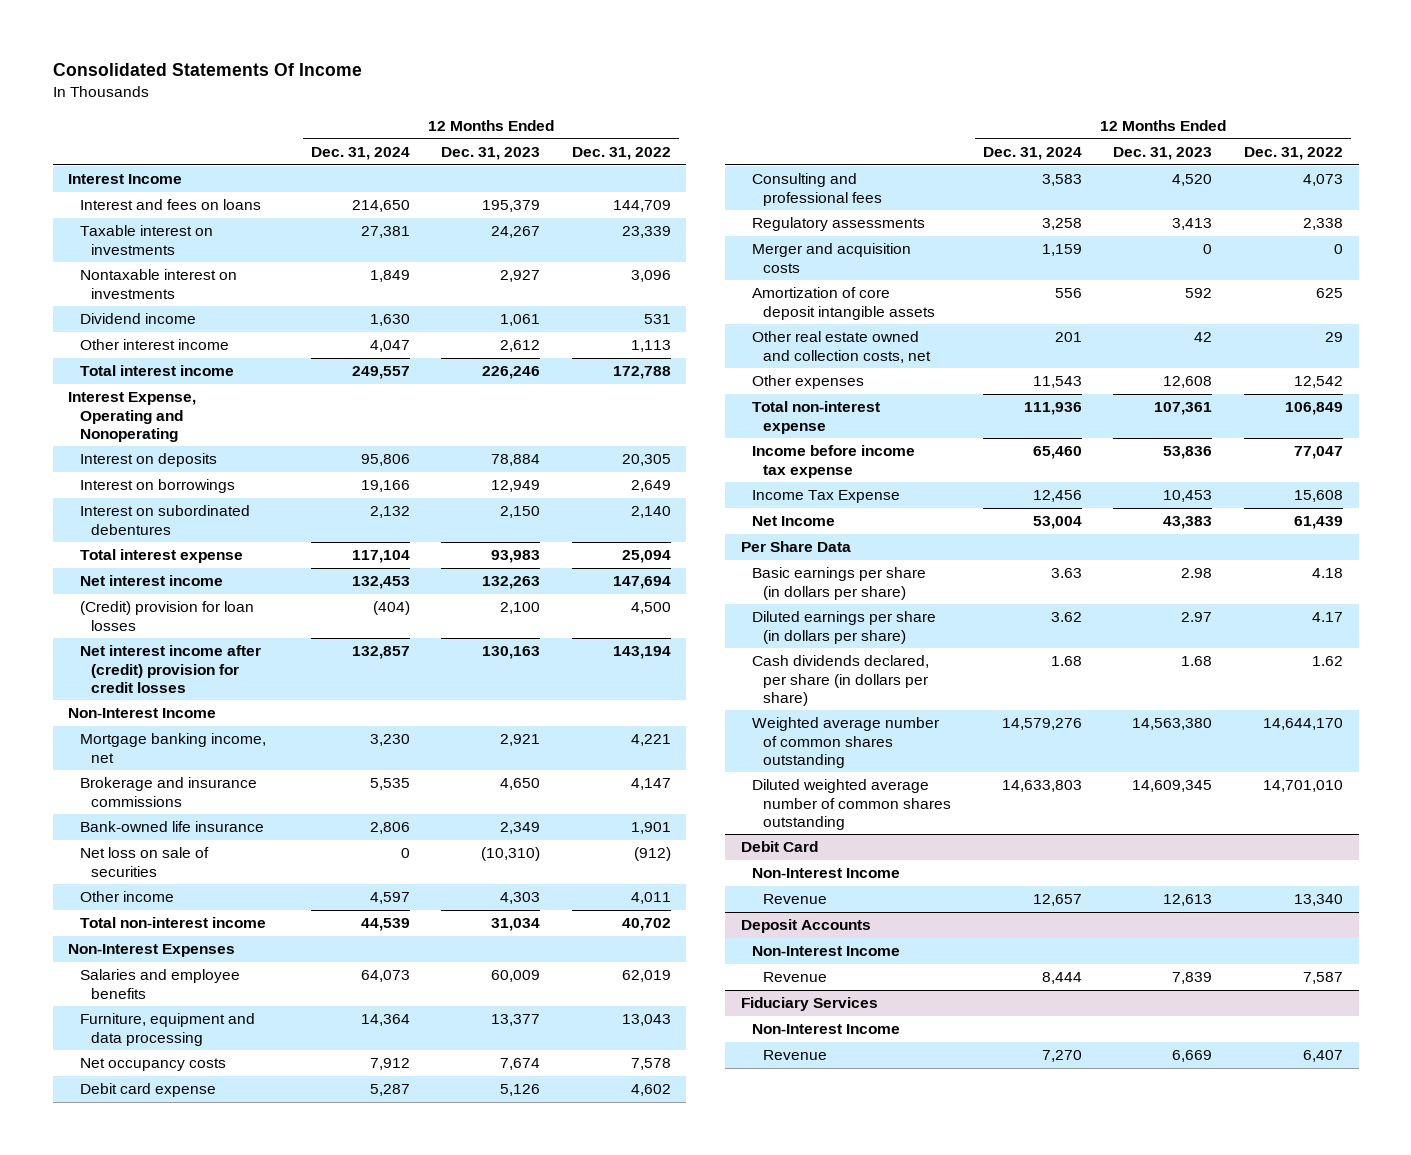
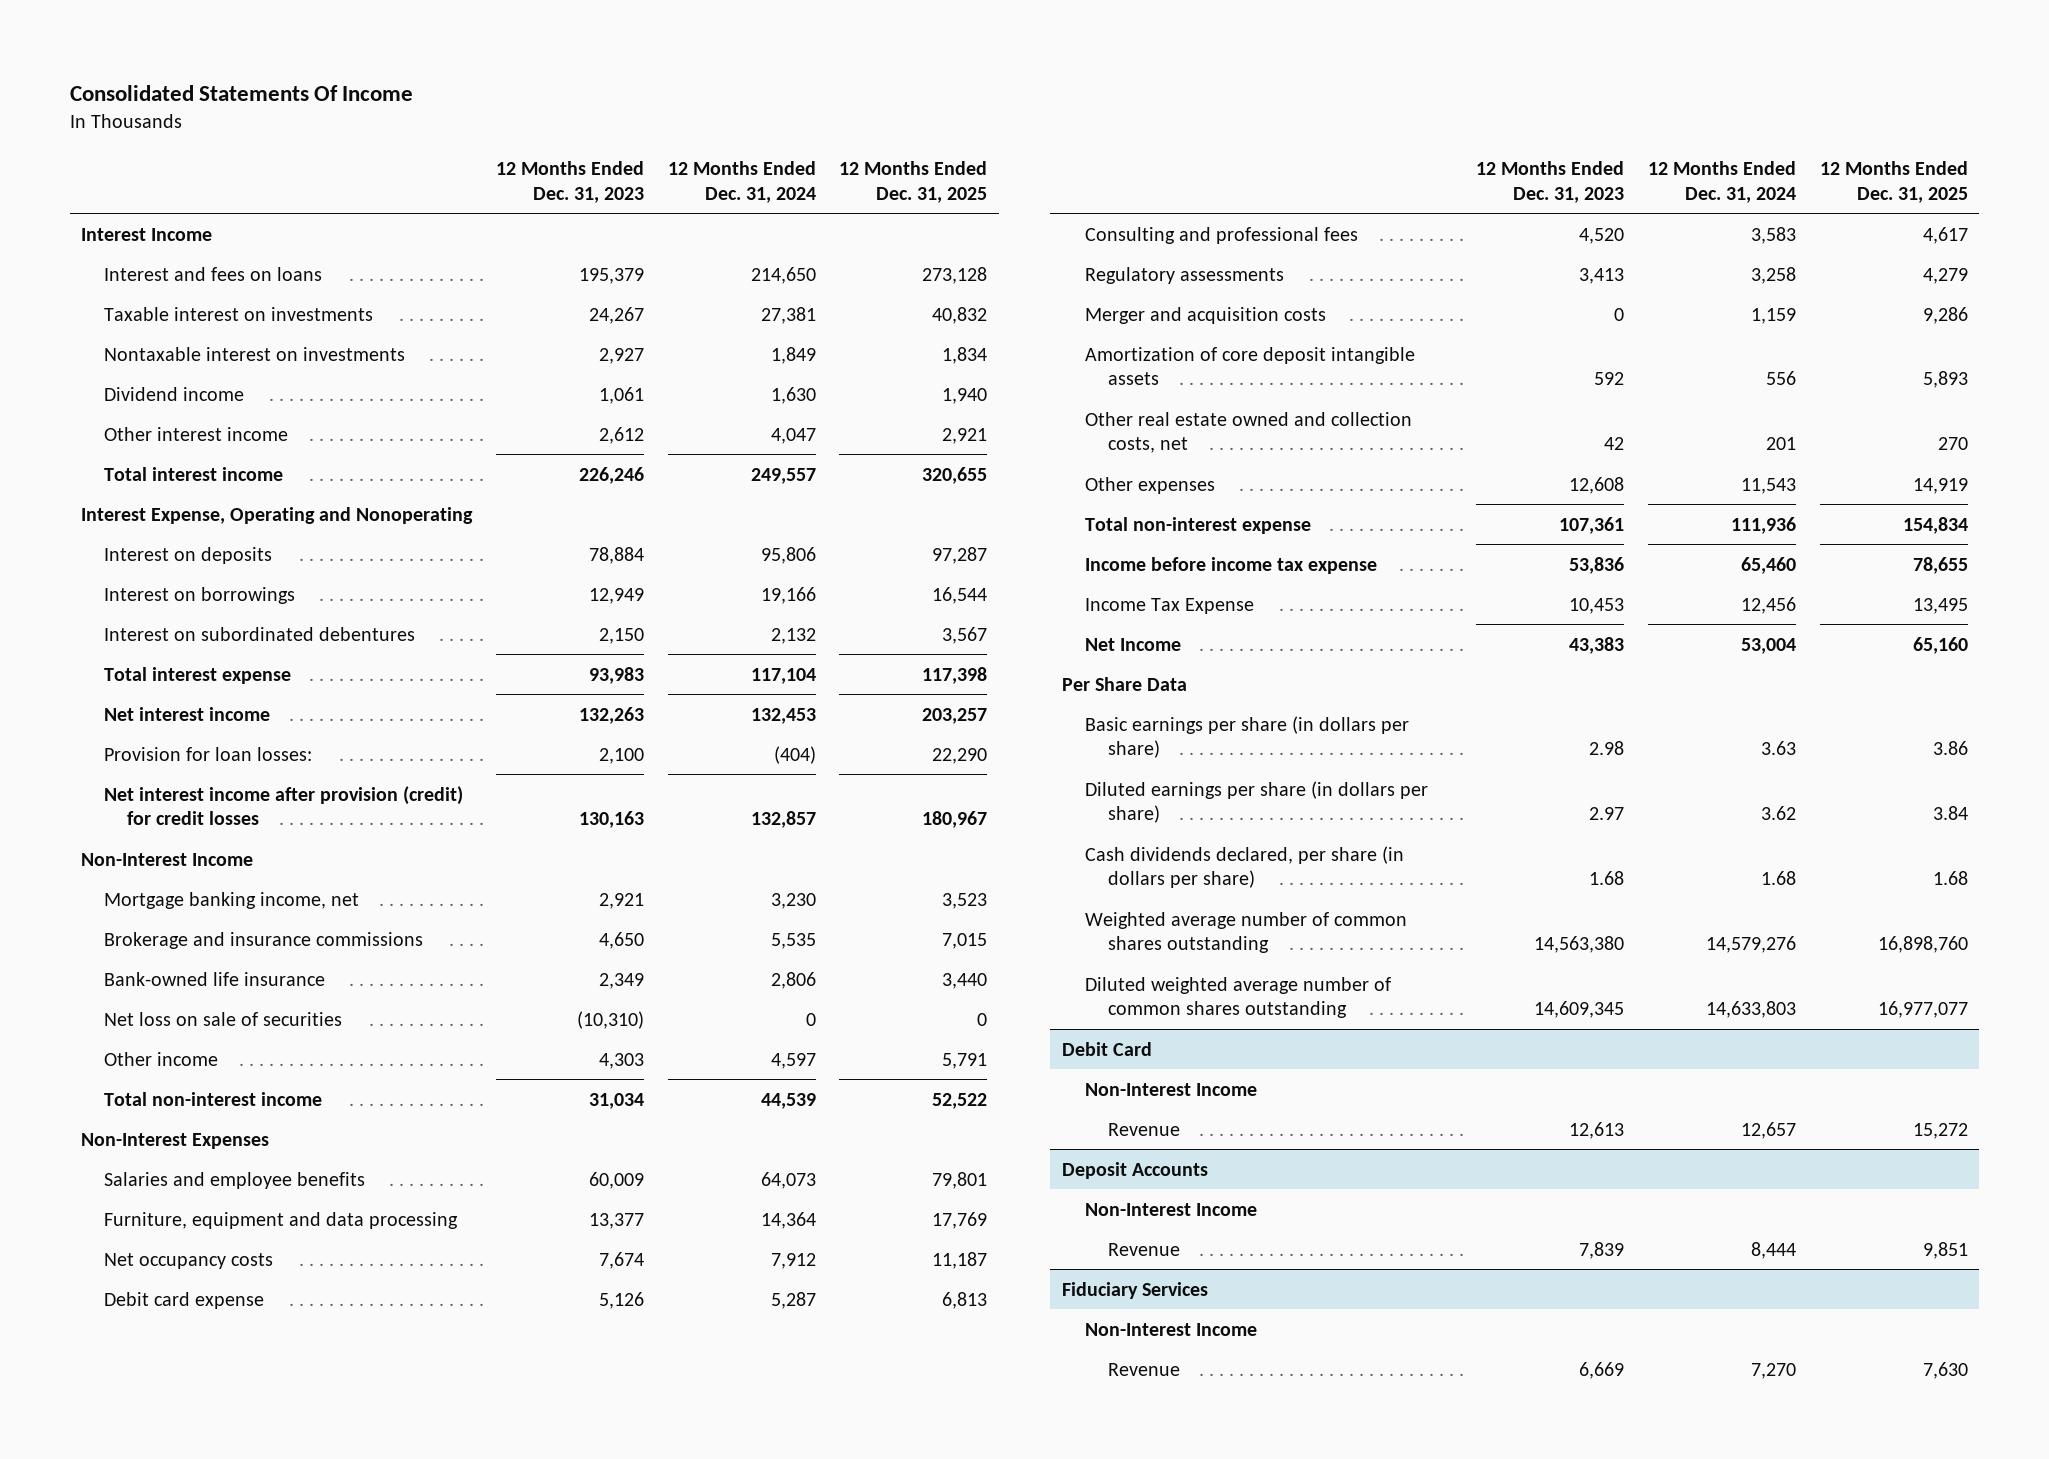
- | 12 Months Ended Dec. 31, 2024 | 12 Months Ended Dec. 31, 2023 | 12 Months Ended Dec. 31, 2022
+ | 12 Months Ended Dec. 31, 2023 | 12 Months Ended Dec. 31, 2024 | 12 Months Ended Dec. 31, 2025
- (Credit) provision for loan losses | (404) | 2,100 | 4,500
- Net interest income after (credit) provision for credit losses | 132,857 | 130,163 | 143,194
+ Provision for loan losses: | 2,100 | (404) | 22,290
+ Net interest income after provision (credit) for credit losses | 130,163 | 132,857 | 180,967

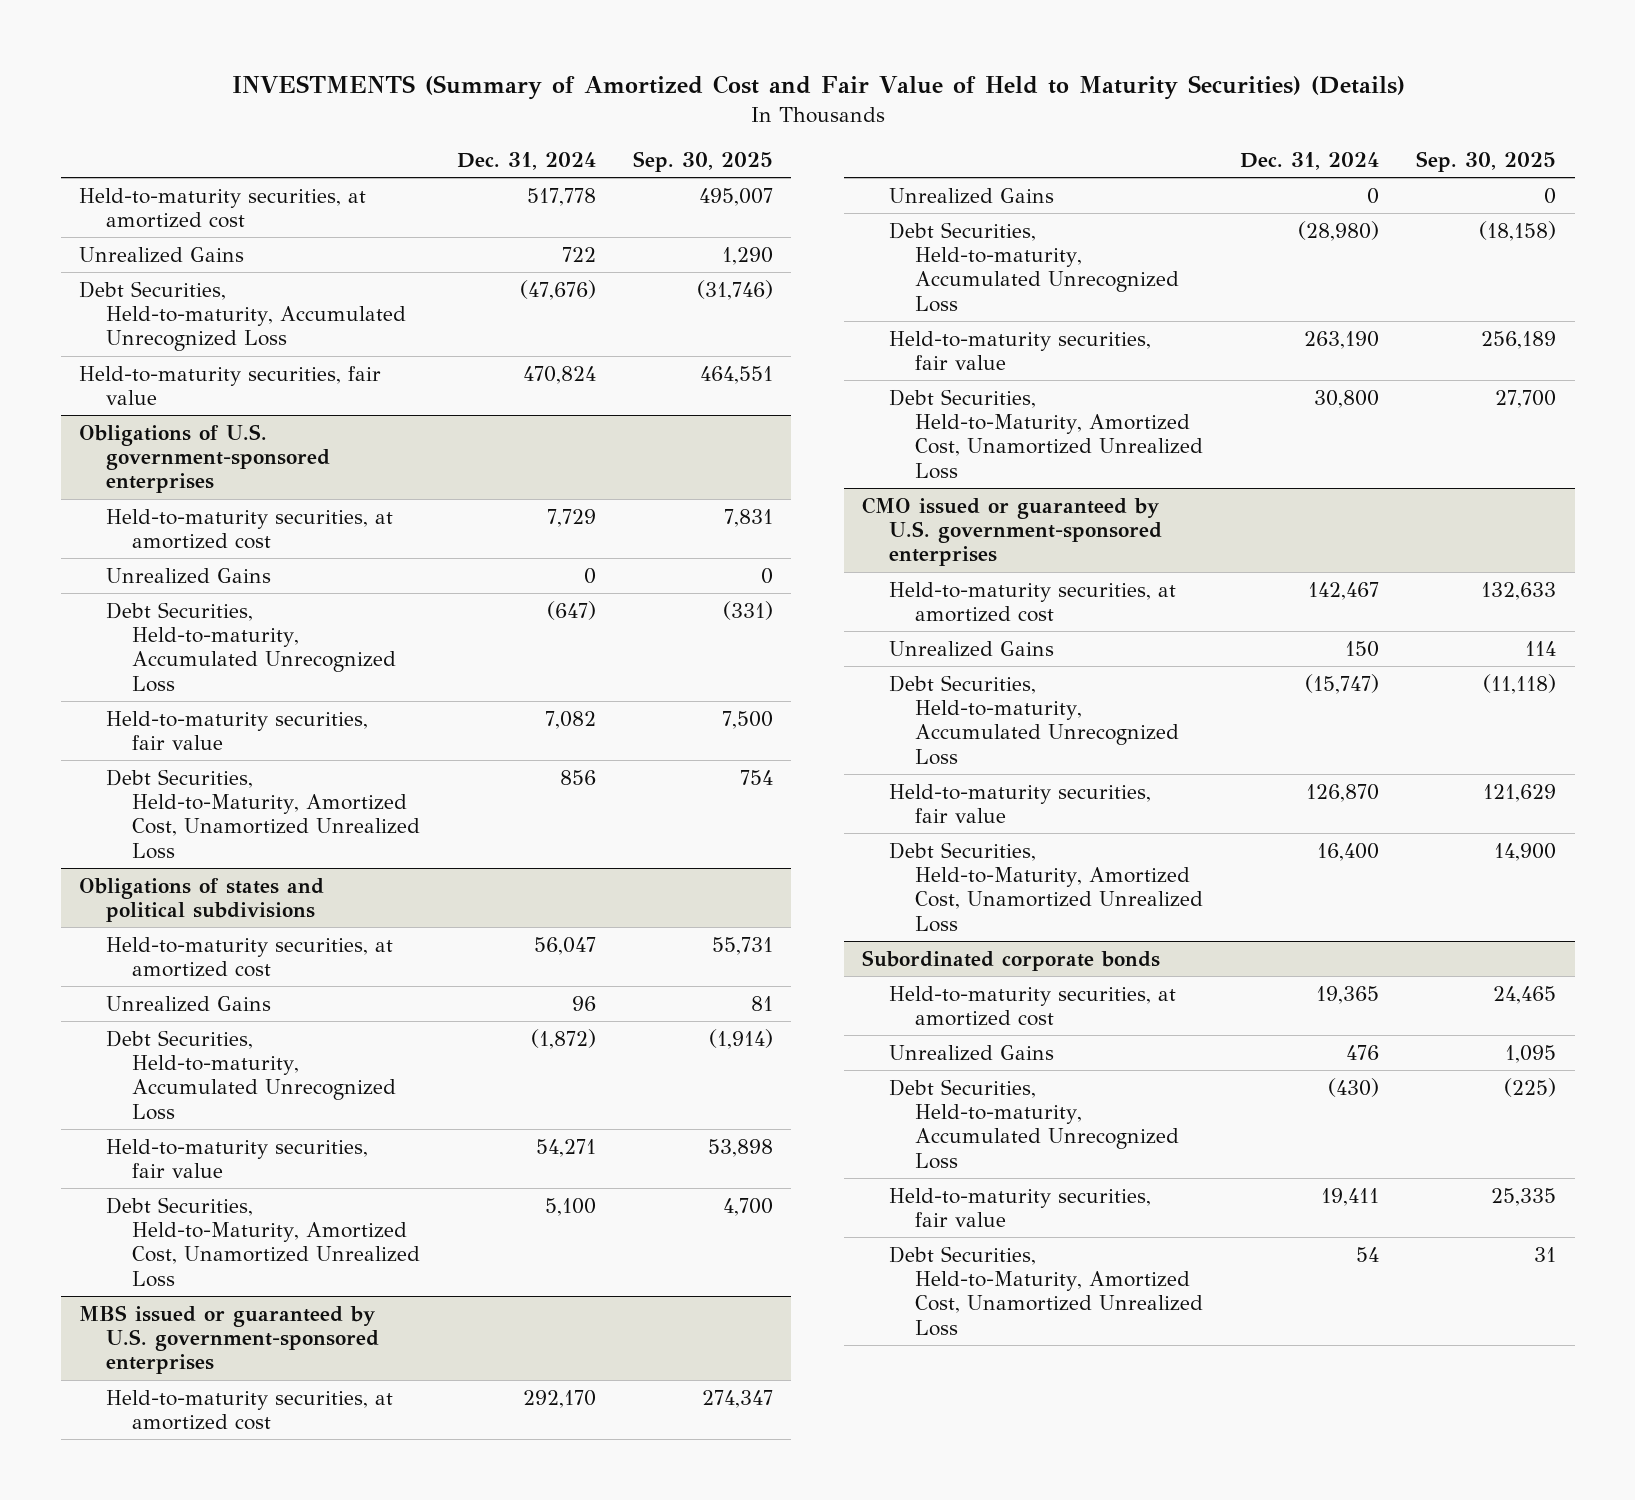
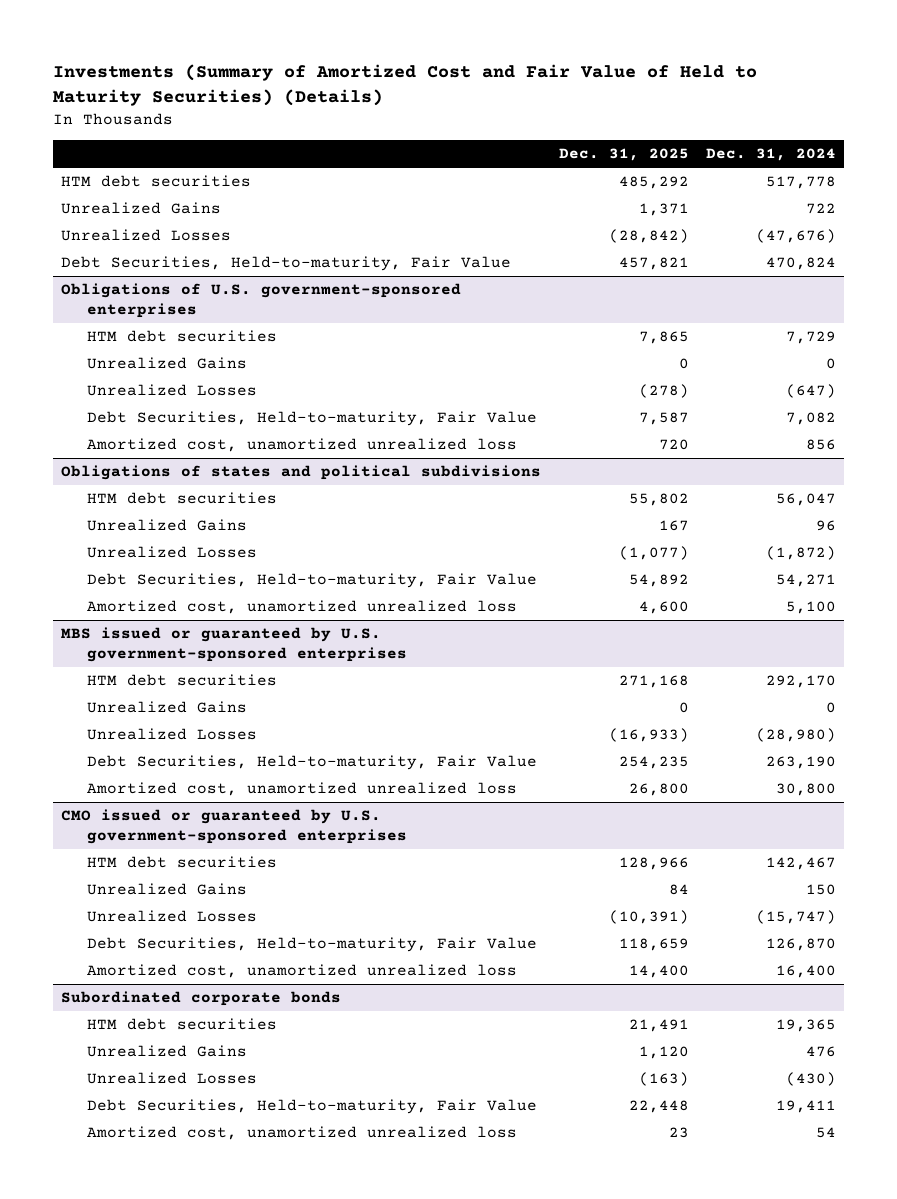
- INVESTMENTS (Summary of Amortized Cost and Fair Value of Held to Maturity Securities) (Details)
+ Investments (Summary of Amortized Cost and Fair Value of Held to Maturity Securities) (Details)
- | Dec. 31, 2024 | Sep. 30, 2025
+ | Dec. 31, 2025 | Dec. 31, 2024
- Held-to-maturity securities, at amortized cost | 517,778 | 495,007
+ HTM debt securities | 485,292 | 517,778
- Debt Securities, Held-to-maturity, Accumulated Unrecognized Loss | (47,676) | (31,746)
- Held-to-maturity securities, fair value | 470,824 | 464,551
+ Unrealized Losses | (28,842) | (47,676)
+ Debt Securities, Held-to-maturity, Fair Value | 457,821 | 470,824
@ Obligations of U.S. government-sponsored enterprises
- Held-to-maturity securities, at amortized cost | 7,729 | 7,831
+ HTM debt securities | 7,865 | 7,729
- Debt Securities, Held-to-maturity, Accumulated Unrecognized Loss | (647) | (331)
- Held-to-maturity securities, fair value | 7,082 | 7,500
- Debt Securities, Held-to-Maturity, Amortized Cost, Unamortized Unrealized Loss | 856 | 754
+ Unrealized Losses | (278) | (647)
+ Debt Securities, Held-to-maturity, Fair Value | 7,587 | 7,082
+ Amortized cost, unamortized unrealized loss | 720 | 856
@ Obligations of states and political subdivisions
- Held-to-maturity securities, at amortized cost | 56,047 | 55,731
+ HTM debt securities | 55,802 | 56,047
- Debt Securities, Held-to-maturity, Accumulated Unrecognized Loss | (1,872) | (1,914)
- Held-to-maturity securities, fair value | 54,271 | 53,898
- Debt Securities, Held-to-Maturity, Amortized Cost, Unamortized Unrealized Loss | 5,100 | 4,700
+ Unrealized Losses | (1,077) | (1,872)
+ Debt Securities, Held-to-maturity, Fair Value | 54,892 | 54,271
+ Amortized cost, unamortized unrealized loss | 4,600 | 5,100
@ MBS issued or guaranteed by U.S. government-sponsored enterprises
- Held-to-maturity securities, at amortized cost | 292,170 | 274,347
+ HTM debt securities | 271,168 | 292,170
- Debt Securities, Held-to-maturity, Accumulated Unrecognized Loss | (28,980) | (18,158)
- Held-to-maturity securities, fair value | 263,190 | 256,189
- Debt Securities, Held-to-Maturity, Amortized Cost, Unamortized Unrealized Loss | 30,800 | 27,700
+ Unrealized Losses | (16,933) | (28,980)
+ Debt Securities, Held-to-maturity, Fair Value | 254,235 | 263,190
+ Amortized cost, unamortized unrealized loss | 26,800 | 30,800
@ CMO issued or guaranteed by U.S. government-sponsored enterprises
- Held-to-maturity securities, at amortized cost | 142,467 | 132,633
+ HTM debt securities | 128,966 | 142,467
- Debt Securities, Held-to-maturity, Accumulated Unrecognized Loss | (15,747) | (11,118)
- Held-to-maturity securities, fair value | 126,870 | 121,629
- Debt Securities, Held-to-Maturity, Amortized Cost, Unamortized Unrealized Loss | 16,400 | 14,900
+ Unrealized Losses | (10,391) | (15,747)
+ Debt Securities, Held-to-maturity, Fair Value | 118,659 | 126,870
+ Amortized cost, unamortized unrealized loss | 14,400 | 16,400
@ Subordinated corporate bonds
- Held-to-maturity securities, at amortized cost | 19,365 | 24,465
+ HTM debt securities | 21,491 | 19,365
- Debt Securities, Held-to-maturity, Accumulated Unrecognized Loss | (430) | (225)
- Held-to-maturity securities, fair value | 19,411 | 25,335
- Debt Securities, Held-to-Maturity, Amortized Cost, Unamortized Unrealized Loss | 54 | 31
+ Unrealized Losses | (163) | (430)
+ Debt Securities, Held-to-maturity, Fair Value | 22,448 | 19,411
+ Amortized cost, unamortized unrealized loss | 23 | 54

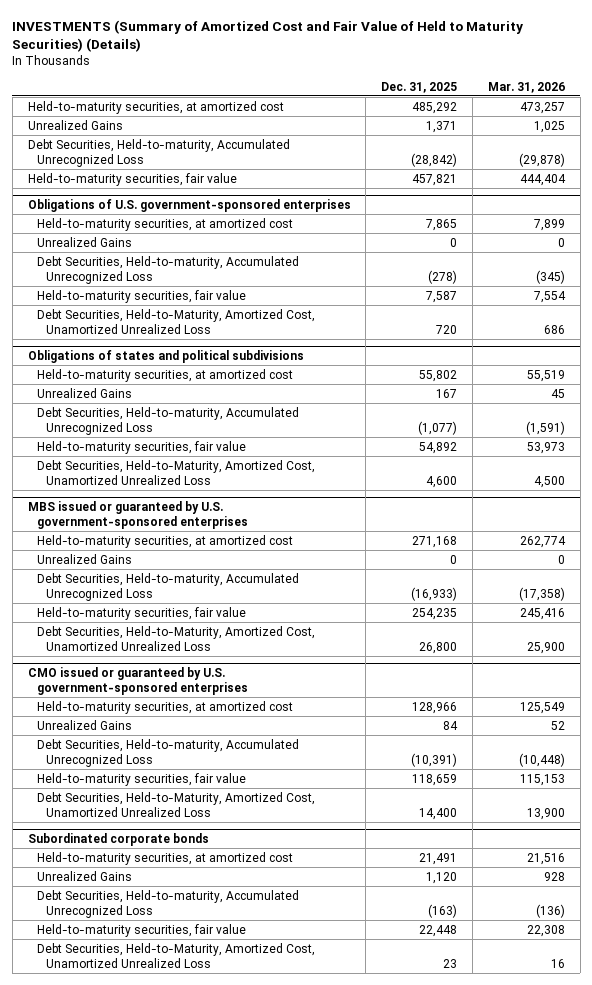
- Investments (Summary of Amortized Cost and Fair Value of Held to Maturity Securities) (Details)
+ INVESTMENTS (Summary of Amortized Cost and Fair Value of Held to Maturity Securities) (Details)
- | Dec. 31, 2025 | Dec. 31, 2024
+ | Dec. 31, 2025 | Mar. 31, 2026
- HTM debt securities | 485,292 | 517,778
+ Held-to-maturity securities, at amortized cost | 485,292 | 473,257
- Unrealized Losses | (28,842) | (47,676)
- Debt Securities, Held-to-maturity, Fair Value | 457,821 | 470,824
+ Debt Securities, Held-to-maturity, Accumulated Unrecognized Loss | (28,842) | (29,878)
+ Held-to-maturity securities, fair value | 457,821 | 444,404
@ Obligations of U.S. government-sponsored enterprises
- HTM debt securities | 7,865 | 7,729
+ Held-to-maturity securities, at amortized cost | 7,865 | 7,899
- Unrealized Losses | (278) | (647)
- Debt Securities, Held-to-maturity, Fair Value | 7,587 | 7,082
- Amortized cost, unamortized unrealized loss | 720 | 856
+ Debt Securities, Held-to-maturity, Accumulated Unrecognized Loss | (278) | (345)
+ Held-to-maturity securities, fair value | 7,587 | 7,554
+ Debt Securities, Held-to-Maturity, Amortized Cost, Unamortized Unrealized Loss | 720 | 686
@ Obligations of states and political subdivisions
- HTM debt securities | 55,802 | 56,047
+ Held-to-maturity securities, at amortized cost | 55,802 | 55,519
- Unrealized Losses | (1,077) | (1,872)
- Debt Securities, Held-to-maturity, Fair Value | 54,892 | 54,271
- Amortized cost, unamortized unrealized loss | 4,600 | 5,100
+ Debt Securities, Held-to-maturity, Accumulated Unrecognized Loss | (1,077) | (1,591)
+ Held-to-maturity securities, fair value | 54,892 | 53,973
+ Debt Securities, Held-to-Maturity, Amortized Cost, Unamortized Unrealized Loss | 4,600 | 4,500
@ MBS issued or guaranteed by U.S. government-sponsored enterprises
- HTM debt securities | 271,168 | 292,170
+ Held-to-maturity securities, at amortized cost | 271,168 | 262,774
- Unrealized Losses | (16,933) | (28,980)
- Debt Securities, Held-to-maturity, Fair Value | 254,235 | 263,190
- Amortized cost, unamortized unrealized loss | 26,800 | 30,800
+ Debt Securities, Held-to-maturity, Accumulated Unrecognized Loss | (16,933) | (17,358)
+ Held-to-maturity securities, fair value | 254,235 | 245,416
+ Debt Securities, Held-to-Maturity, Amortized Cost, Unamortized Unrealized Loss | 26,800 | 25,900
@ CMO issued or guaranteed by U.S. government-sponsored enterprises
- HTM debt securities | 128,966 | 142,467
+ Held-to-maturity securities, at amortized cost | 128,966 | 125,549
- Unrealized Losses | (10,391) | (15,747)
- Debt Securities, Held-to-maturity, Fair Value | 118,659 | 126,870
- Amortized cost, unamortized unrealized loss | 14,400 | 16,400
+ Debt Securities, Held-to-maturity, Accumulated Unrecognized Loss | (10,391) | (10,448)
+ Held-to-maturity securities, fair value | 118,659 | 115,153
+ Debt Securities, Held-to-Maturity, Amortized Cost, Unamortized Unrealized Loss | 14,400 | 13,900
@ Subordinated corporate bonds
- HTM debt securities | 21,491 | 19,365
+ Held-to-maturity securities, at amortized cost | 21,491 | 21,516
- Unrealized Losses | (163) | (430)
- Debt Securities, Held-to-maturity, Fair Value | 22,448 | 19,411
- Amortized cost, unamortized unrealized loss | 23 | 54
+ Debt Securities, Held-to-maturity, Accumulated Unrecognized Loss | (163) | (136)
+ Held-to-maturity securities, fair value | 22,448 | 22,308
+ Debt Securities, Held-to-Maturity, Amortized Cost, Unamortized Unrealized Loss | 23 | 16

